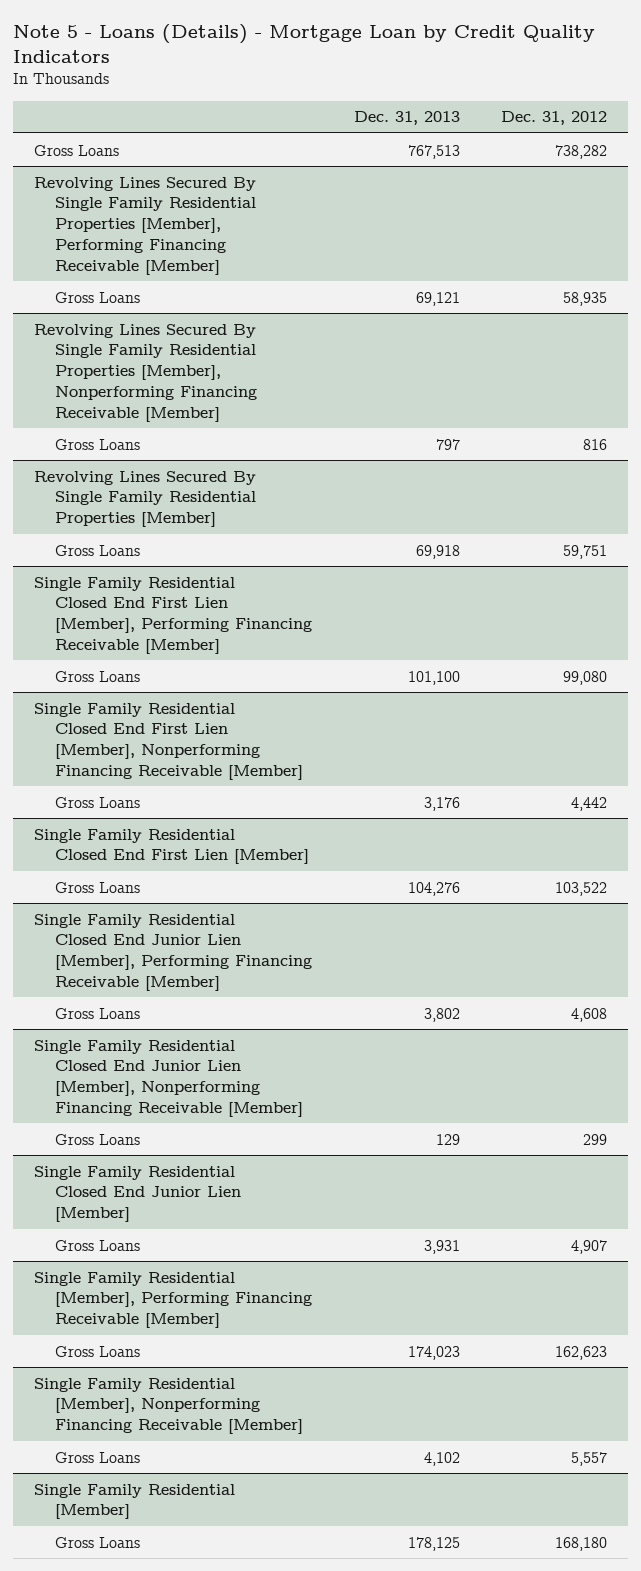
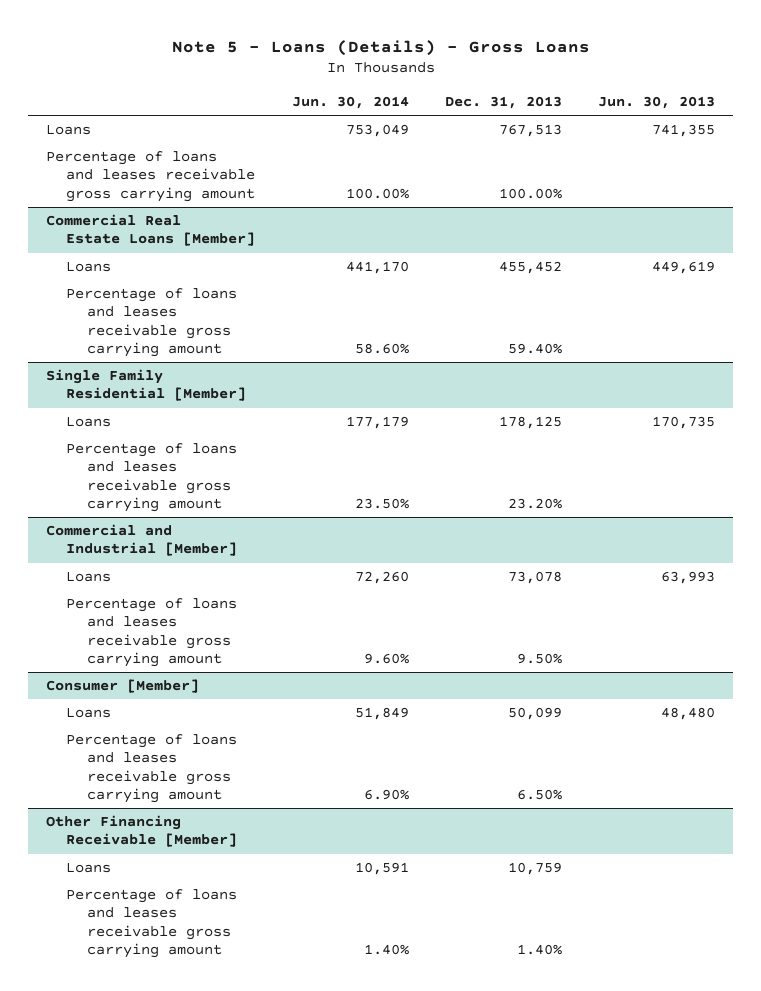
- Note 5 - Loans (Details) - Mortgage Loan by Credit Quality Indicators
+ Note 5 - Loans (Details) - Gross Loans
- | Dec. 31, 2013 | Dec. 31, 2012
+ | Jun. 30, 2014 | Dec. 31, 2013 | Jun. 30, 2013
- Gross Loans | 767,513 | 738,282
- Revolving Lines Secured By Single Family Residential Properties [Member], Performing Financing Receivable [Member]
- Gross Loans | 69,121 | 58,935
- Revolving Lines Secured By Single Family Residential Properties [Member], Nonperforming Financing Receivable [Member]
- Gross Loans | 797 | 816
- Revolving Lines Secured By Single Family Residential Properties [Member]
- Gross Loans | 69,918 | 59,751
- Single Family Residential Closed End First Lien [Member], Performing Financing Receivable [Member]
- Gross Loans | 101,100 | 99,080
- Single Family Residential Closed End First Lien [Member], Nonperforming Financing Receivable [Member]
- Gross Loans | 3,176 | 4,442
- Single Family Residential Closed End First Lien [Member]
- Gross Loans | 104,276 | 103,522
- Single Family Residential Closed End Junior Lien [Member], Performing Financing Receivable [Member]
- Gross Loans | 3,802 | 4,608
- Single Family Residential Closed End Junior Lien [Member], Nonperforming Financing Receivable [Member]
- Gross Loans | 129 | 299
- Single Family Residential Closed End Junior Lien [Member]
- Gross Loans | 3,931 | 4,907
- Single Family Residential [Member], Performing Financing Receivable [Member]
- Gross Loans | 174,023 | 162,623
- Single Family Residential [Member], Nonperforming Financing Receivable [Member]
- Gross Loans | 4,102 | 5,557
+ Loans | 753,049 | 767,513 | 741,355
+ Percentage of loans and leases receivable gross carrying amount | 100.00% | 100.00% |
+ Commercial Real Estate Loans [Member]
+ Loans | 441,170 | 455,452 | 449,619
+ Percentage of loans and leases receivable gross carrying amount | 58.60% | 59.40% |
@ Single Family Residential [Member]
- Gross Loans | 178,125 | 168,180
+ Loans | 177,179 | 178,125 | 170,735
+ Percentage of loans and leases receivable gross carrying amount | 23.50% | 23.20% |
+ Commercial and Industrial [Member]
+ Loans | 72,260 | 73,078 | 63,993
+ Percentage of loans and leases receivable gross carrying amount | 9.60% | 9.50% |
+ Consumer [Member]
+ Loans | 51,849 | 50,099 | 48,480
+ Percentage of loans and leases receivable gross carrying amount | 6.90% | 6.50% |
+ Other Financing Receivable [Member]
+ Loans | 10,591 | 10,759 |
+ Percentage of loans and leases receivable gross carrying amount | 1.40% | 1.40% |

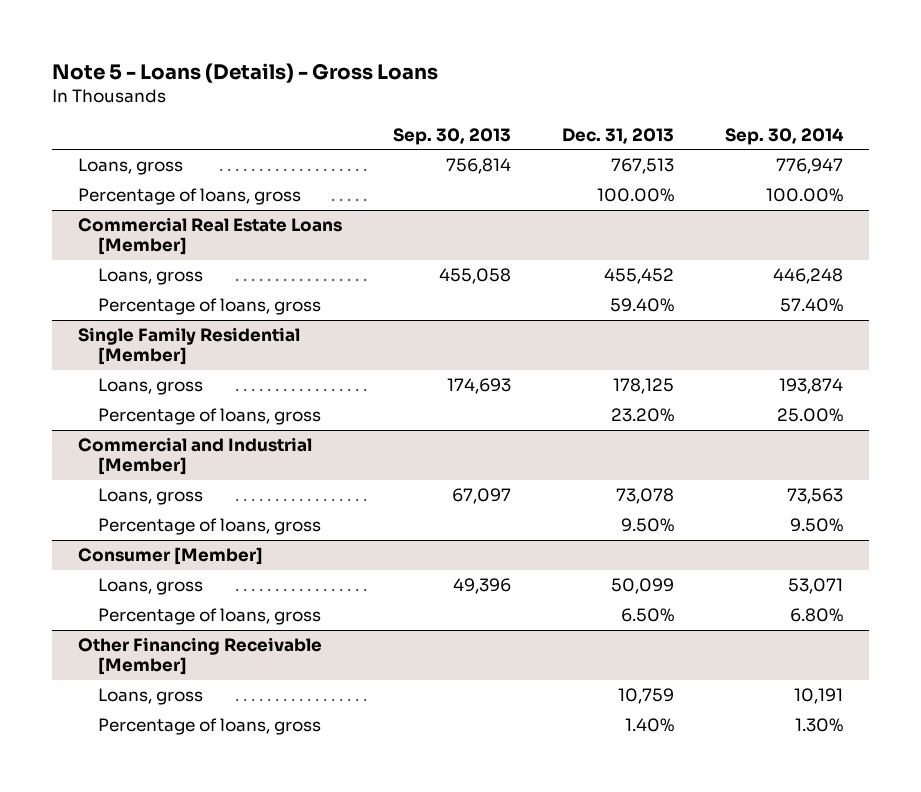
- | Jun. 30, 2014 | Dec. 31, 2013 | Jun. 30, 2013
+ | Sep. 30, 2013 | Dec. 31, 2013 | Sep. 30, 2014
- Loans | 753,049 | 767,513 | 741,355
- Percentage of loans and leases receivable gross carrying amount | 100.00% | 100.00% |
+ Loans, gross | 756,814 | 767,513 | 776,947
+ Percentage of loans, gross | | 100.00% | 100.00%
@ Commercial Real Estate Loans [Member]
- Loans | 441,170 | 455,452 | 449,619
- Percentage of loans and leases receivable gross carrying amount | 58.60% | 59.40% |
+ Loans, gross | 455,058 | 455,452 | 446,248
+ Percentage of loans, gross | | 59.40% | 57.40%
@ Single Family Residential [Member]
- Loans | 177,179 | 178,125 | 170,735
- Percentage of loans and leases receivable gross carrying amount | 23.50% | 23.20% |
+ Loans, gross | 174,693 | 178,125 | 193,874
+ Percentage of loans, gross | | 23.20% | 25.00%
@ Commercial and Industrial [Member]
- Loans | 72,260 | 73,078 | 63,993
- Percentage of loans and leases receivable gross carrying amount | 9.60% | 9.50% |
+ Loans, gross | 67,097 | 73,078 | 73,563
+ Percentage of loans, gross | | 9.50% | 9.50%
@ Consumer [Member]
- Loans | 51,849 | 50,099 | 48,480
- Percentage of loans and leases receivable gross carrying amount | 6.90% | 6.50% |
+ Loans, gross | 49,396 | 50,099 | 53,071
+ Percentage of loans, gross | | 6.50% | 6.80%
@ Other Financing Receivable [Member]
- Loans | 10,591 | 10,759 |
- Percentage of loans and leases receivable gross carrying amount | 1.40% | 1.40% |
+ Loans, gross | | 10,759 | 10,191
+ Percentage of loans, gross | | 1.40% | 1.30%

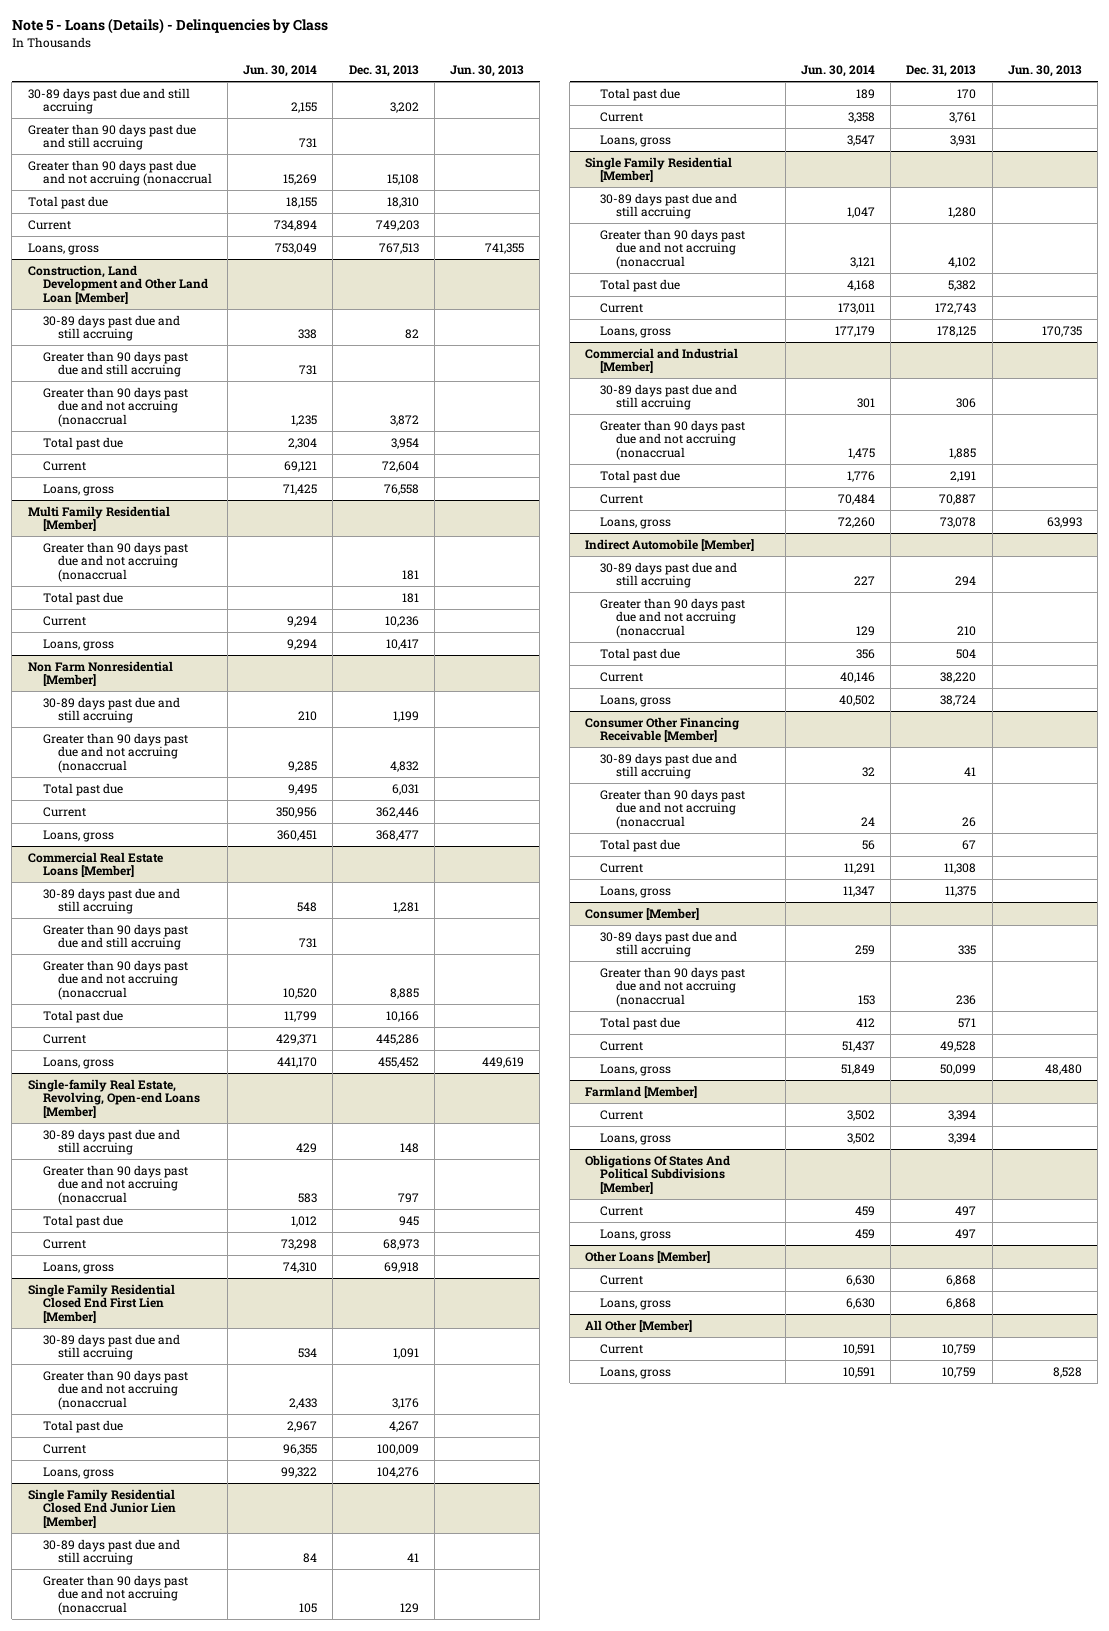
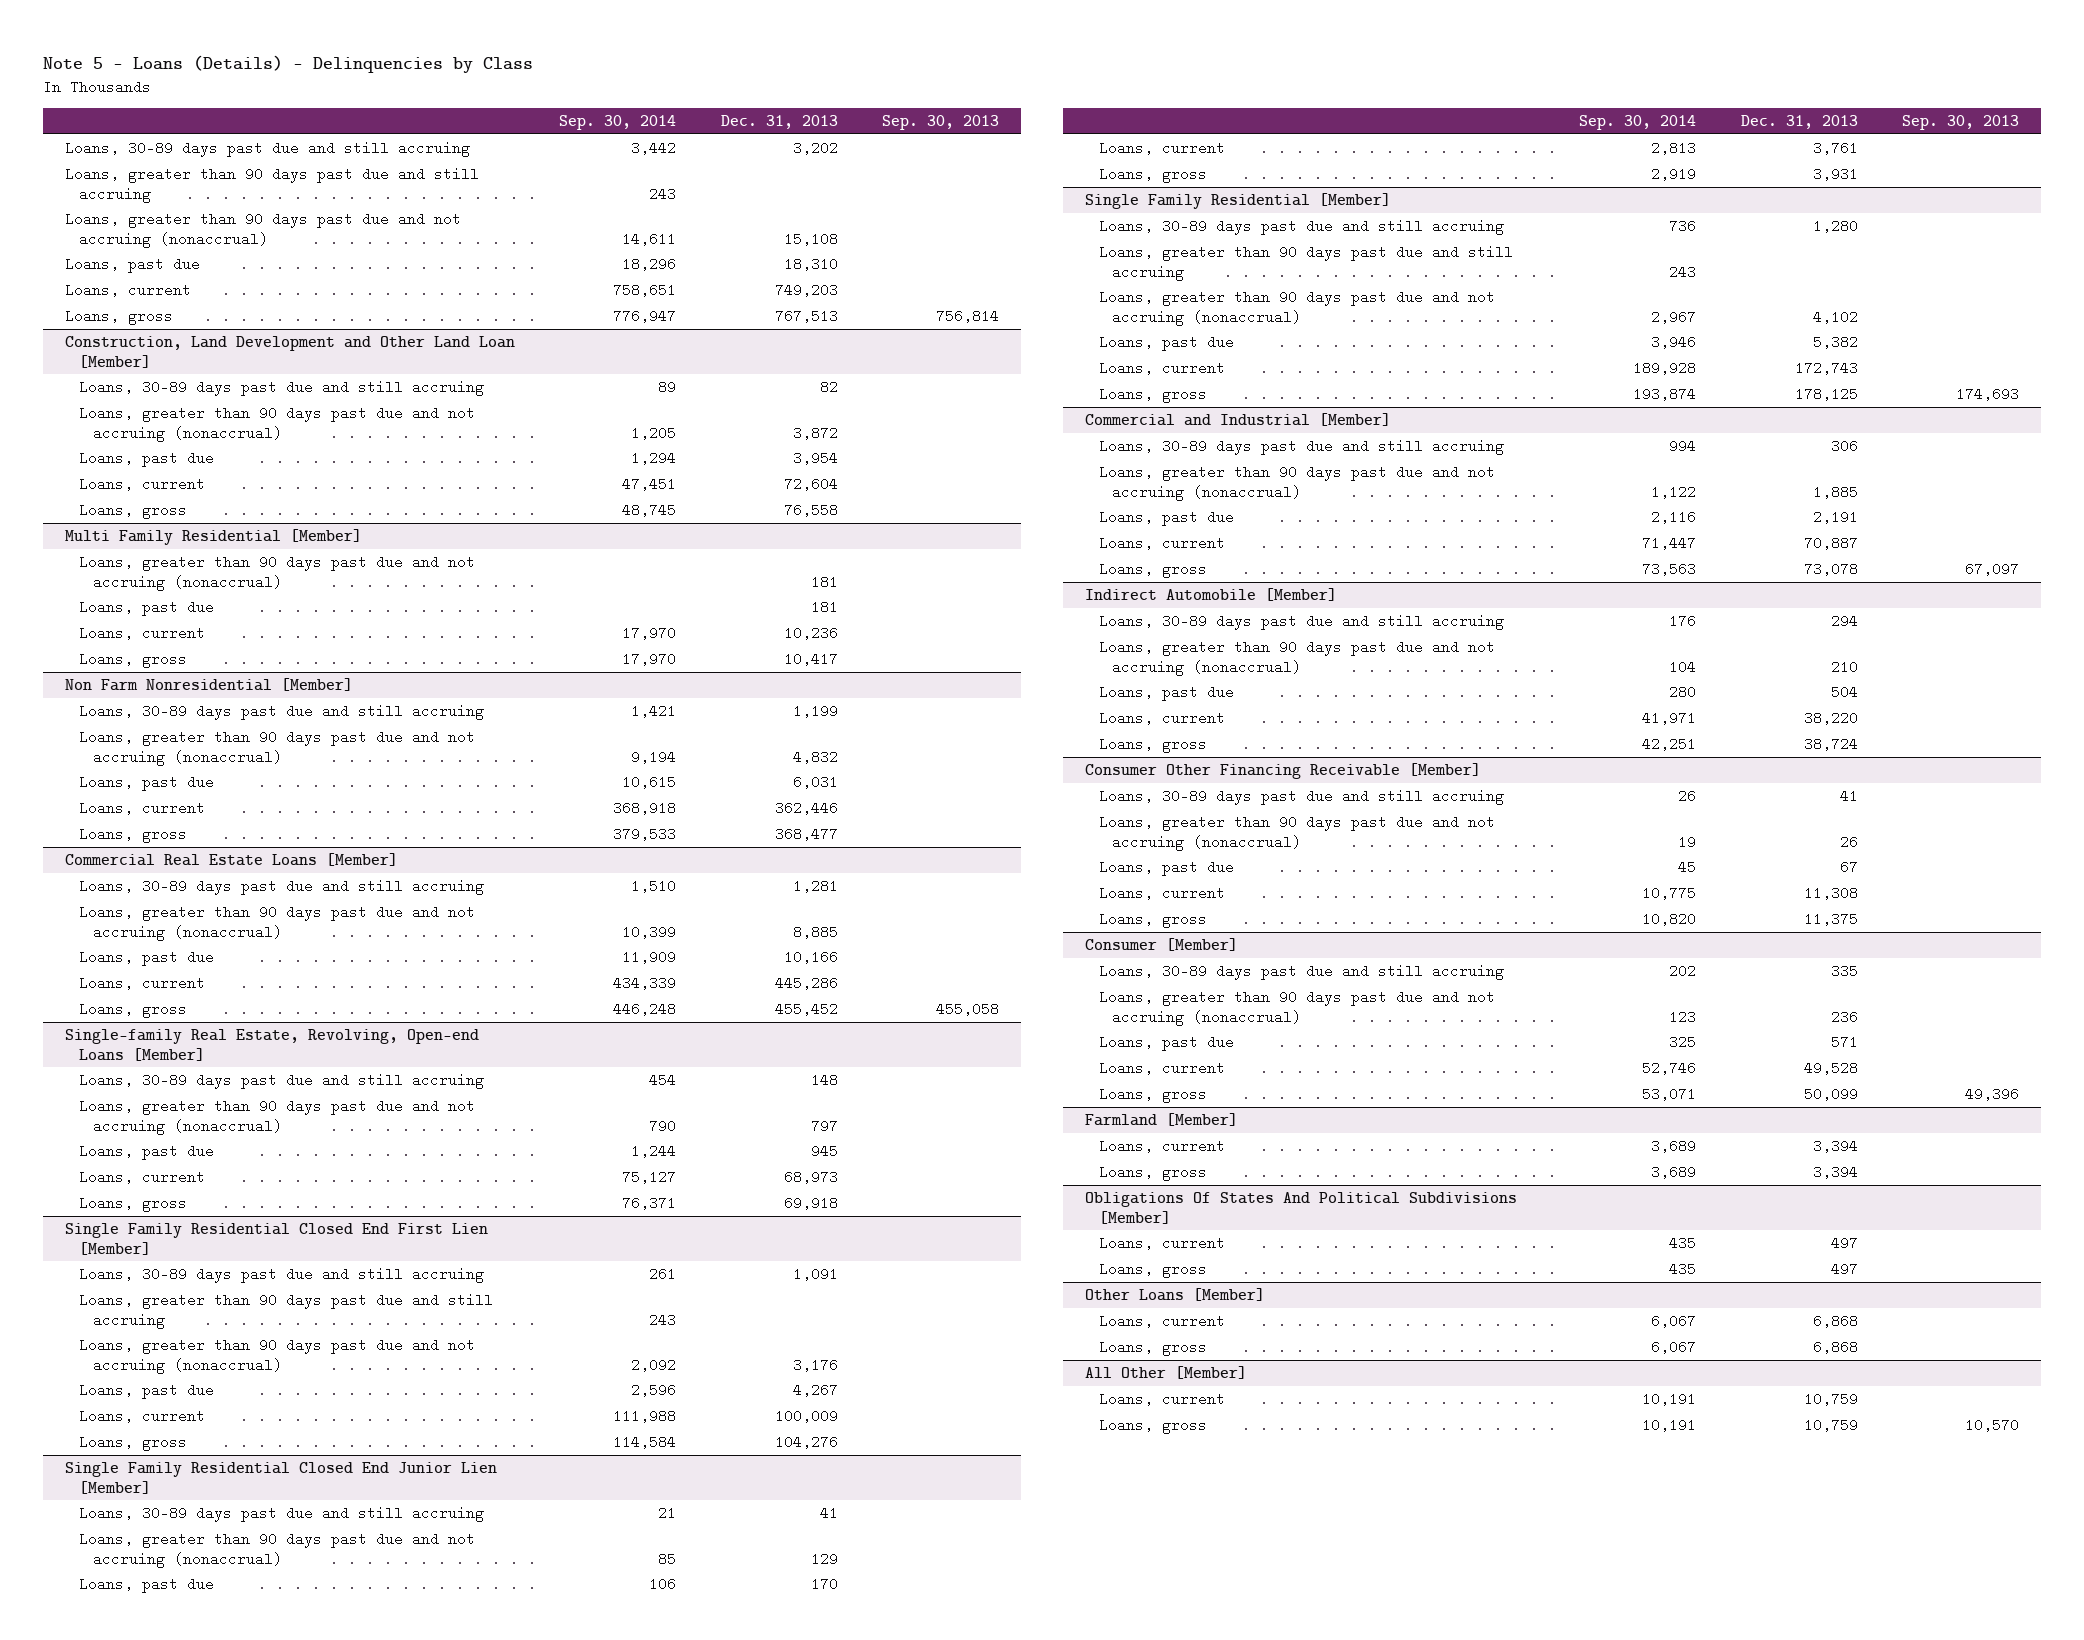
- | Jun. 30, 2014 | Dec. 31, 2013 | Jun. 30, 2013
+ | Sep. 30, 2014 | Dec. 31, 2013 | Sep. 30, 2013
- 30-89 days past due and still accruing | 2,155 | 3,202 |
- Greater than 90 days past due and still accruing | 731 | |
- Greater than 90 days past due and not accruing (nonaccrual | 15,269 | 15,108 |
- Total past due | 18,155 | 18,310 |
- Current | 734,894 | 749,203 |
+ Loans, 30-89 days past due and still accruing | 3,442 | 3,202 |
+ Loans, greater than 90 days past due and still accruing | 243 | |
+ Loans, greater than 90 days past due and not accruing (nonaccrual) | 14,611 | 15,108 |
+ Loans, past due | 18,296 | 18,310 |
+ Loans, current | 758,651 | 749,203 |
@ Construction, Land Development and Other Land Loan [Member]
- 30-89 days past due and still accruing | 338 | 82 |
- Greater than 90 days past due and still accruing | 731 | |
- Greater than 90 days past due and not accruing (nonaccrual | 1,235 | 3,872 |
- Total past due | 2,304 | 3,954 |
- Current | 69,121 | 72,604 |
+ Loans, 30-89 days past due and still accruing | 89 | 82 |
+ Loans, greater than 90 days past due and not accruing (nonaccrual) | 1,205 | 3,872 |
+ Loans, past due | 1,294 | 3,954 |
+ Loans, current | 47,451 | 72,604 |
@ Multi Family Residential [Member]
- Greater than 90 days past due and not accruing (nonaccrual | | 181 |
- Total past due | | 181 |
- Current | 9,294 | 10,236 |
+ Loans, greater than 90 days past due and not accruing (nonaccrual) | | 181 |
+ Loans, past due | | 181 |
+ Loans, current | 17,970 | 10,236 |
@ Non Farm Nonresidential [Member]
- 30-89 days past due and still accruing | 210 | 1,199 |
- Greater than 90 days past due and not accruing (nonaccrual | 9,285 | 4,832 |
- Total past due | 9,495 | 6,031 |
- Current | 350,956 | 362,446 |
+ Loans, 30-89 days past due and still accruing | 1,421 | 1,199 |
+ Loans, greater than 90 days past due and not accruing (nonaccrual) | 9,194 | 4,832 |
+ Loans, past due | 10,615 | 6,031 |
+ Loans, current | 368,918 | 362,446 |
@ Commercial Real Estate Loans [Member]
- 30-89 days past due and still accruing | 548 | 1,281 |
- Greater than 90 days past due and still accruing | 731 | |
- Greater than 90 days past due and not accruing (nonaccrual | 10,520 | 8,885 |
- Total past due | 11,799 | 10,166 |
- Current | 429,371 | 445,286 |
+ Loans, 30-89 days past due and still accruing | 1,510 | 1,281 |
+ Loans, greater than 90 days past due and not accruing (nonaccrual) | 10,399 | 8,885 |
+ Loans, past due | 11,909 | 10,166 |
+ Loans, current | 434,339 | 445,286 |
@ Single-family Real Estate, Revolving, Open-end Loans [Member]
- 30-89 days past due and still accruing | 429 | 148 |
- Greater than 90 days past due and not accruing (nonaccrual | 583 | 797 |
- Total past due | 1,012 | 945 |
- Current | 73,298 | 68,973 |
+ Loans, 30-89 days past due and still accruing | 454 | 148 |
+ Loans, greater than 90 days past due and not accruing (nonaccrual) | 790 | 797 |
+ Loans, past due | 1,244 | 945 |
+ Loans, current | 75,127 | 68,973 |
@ Single Family Residential Closed End First Lien [Member]
- 30-89 days past due and still accruing | 534 | 1,091 |
- Greater than 90 days past due and not accruing (nonaccrual | 2,433 | 3,176 |
- Total past due | 2,967 | 4,267 |
- Current | 96,355 | 100,009 |
+ Loans, 30-89 days past due and still accruing | 261 | 1,091 |
+ Loans, greater than 90 days past due and still accruing | 243 | |
+ Loans, greater than 90 days past due and not accruing (nonaccrual) | 2,092 | 3,176 |
+ Loans, past due | 2,596 | 4,267 |
+ Loans, current | 111,988 | 100,009 |
@ Single Family Residential Closed End Junior Lien [Member]
- 30-89 days past due and still accruing | 84 | 41 |
- Greater than 90 days past due and not accruing (nonaccrual | 105 | 129 |
- Total past due | 189 | 170 |
- Current | 3,358 | 3,761 |
+ Loans, 30-89 days past due and still accruing | 21 | 41 |
+ Loans, greater than 90 days past due and not accruing (nonaccrual) | 85 | 129 |
+ Loans, past due | 106 | 170 |
+ Loans, current | 2,813 | 3,761 |
@ Single Family Residential [Member]
- 30-89 days past due and still accruing | 1,047 | 1,280 |
- Greater than 90 days past due and not accruing (nonaccrual | 3,121 | 4,102 |
- Total past due | 4,168 | 5,382 |
- Current | 173,011 | 172,743 |
+ Loans, 30-89 days past due and still accruing | 736 | 1,280 |
+ Loans, greater than 90 days past due and still accruing | 243 | |
+ Loans, greater than 90 days past due and not accruing (nonaccrual) | 2,967 | 4,102 |
+ Loans, past due | 3,946 | 5,382 |
+ Loans, current | 189,928 | 172,743 |
@ Commercial and Industrial [Member]
- 30-89 days past due and still accruing | 301 | 306 |
- Greater than 90 days past due and not accruing (nonaccrual | 1,475 | 1,885 |
- Total past due | 1,776 | 2,191 |
- Current | 70,484 | 70,887 |
+ Loans, 30-89 days past due and still accruing | 994 | 306 |
+ Loans, greater than 90 days past due and not accruing (nonaccrual) | 1,122 | 1,885 |
+ Loans, past due | 2,116 | 2,191 |
+ Loans, current | 71,447 | 70,887 |
@ Indirect Automobile [Member]
- 30-89 days past due and still accruing | 227 | 294 |
- Greater than 90 days past due and not accruing (nonaccrual | 129 | 210 |
- Total past due | 356 | 504 |
- Current | 40,146 | 38,220 |
+ Loans, 30-89 days past due and still accruing | 176 | 294 |
+ Loans, greater than 90 days past due and not accruing (nonaccrual) | 104 | 210 |
+ Loans, past due | 280 | 504 |
+ Loans, current | 41,971 | 38,220 |
@ Consumer Other Financing Receivable [Member]
- 30-89 days past due and still accruing | 32 | 41 |
- Greater than 90 days past due and not accruing (nonaccrual | 24 | 26 |
- Total past due | 56 | 67 |
- Current | 11,291 | 11,308 |
+ Loans, 30-89 days past due and still accruing | 26 | 41 |
+ Loans, greater than 90 days past due and not accruing (nonaccrual) | 19 | 26 |
+ Loans, past due | 45 | 67 |
+ Loans, current | 10,775 | 11,308 |
@ Consumer [Member]
- 30-89 days past due and still accruing | 259 | 335 |
- Greater than 90 days past due and not accruing (nonaccrual | 153 | 236 |
- Total past due | 412 | 571 |
- Current | 51,437 | 49,528 |
+ Loans, 30-89 days past due and still accruing | 202 | 335 |
+ Loans, greater than 90 days past due and not accruing (nonaccrual) | 123 | 236 |
+ Loans, past due | 325 | 571 |
+ Loans, current | 52,746 | 49,528 |
@ Farmland [Member]
- Current | 3,502 | 3,394 |
+ Loans, current | 3,689 | 3,394 |
@ Obligations Of States And Political Subdivisions [Member]
- Current | 459 | 497 |
+ Loans, current | 435 | 497 |
@ Other Loans [Member]
- Current | 6,630 | 6,868 |
+ Loans, current | 6,067 | 6,868 |
@ All Other [Member]
- Current | 10,591 | 10,759 |
+ Loans, current | 10,191 | 10,759 |

